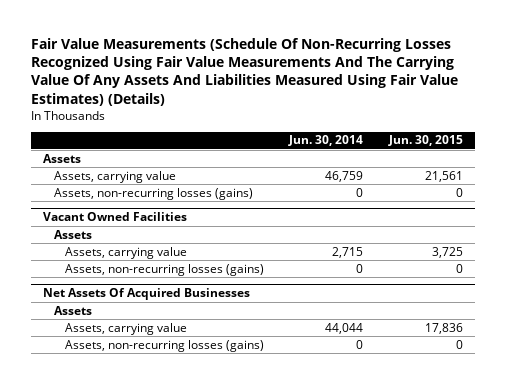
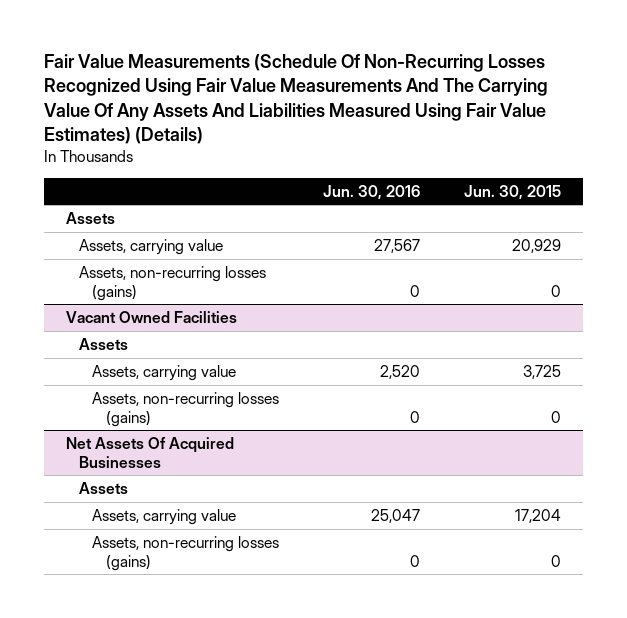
- | Jun. 30, 2014 | Jun. 30, 2015
+ | Jun. 30, 2016 | Jun. 30, 2015
- Assets, carrying value | 46,759 | 21,561
+ Assets, carrying value | 27,567 | 20,929
@ Net Assets Of Acquired Businesses
- Assets, carrying value | 44,044 | 17,836
+ Assets, carrying value | 25,047 | 17,204

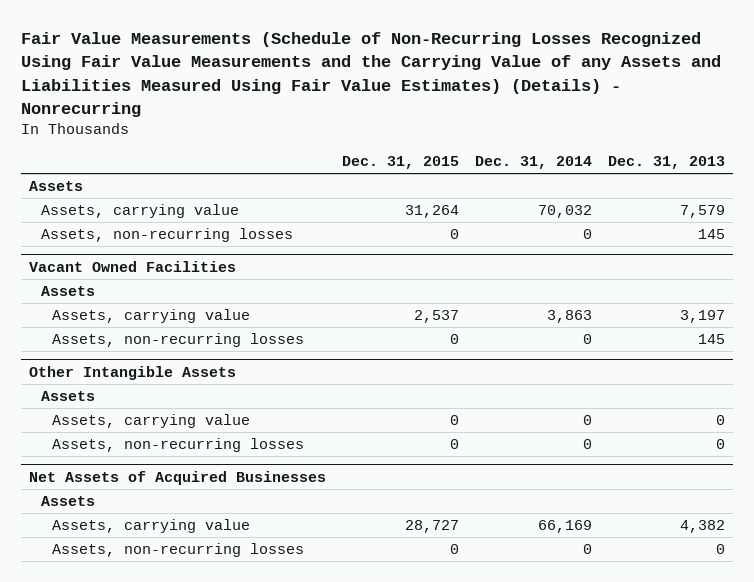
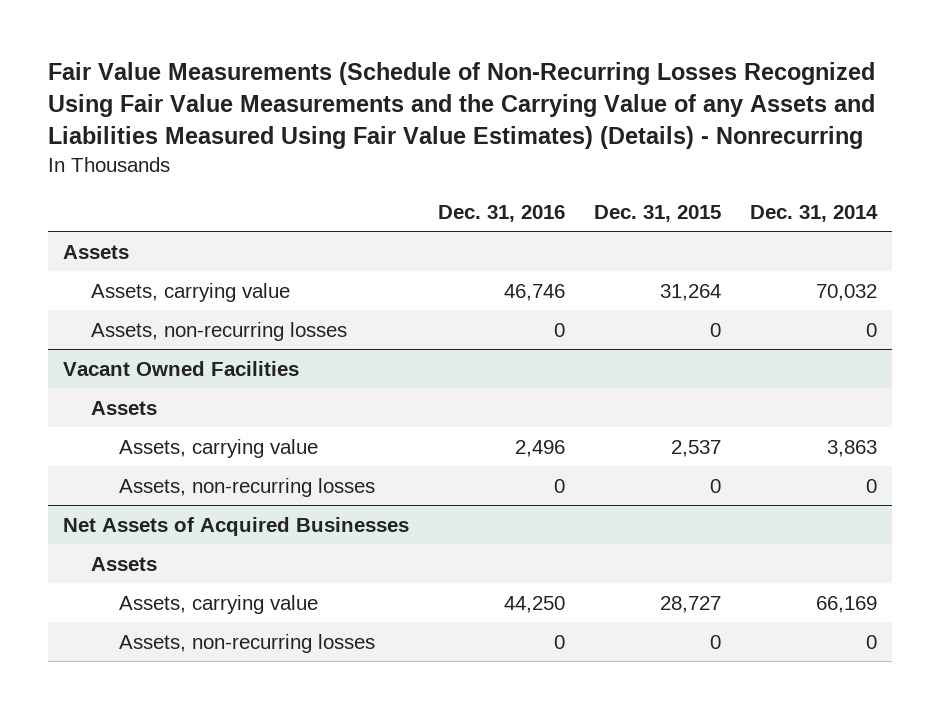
- | Dec. 31, 2015 | Dec. 31, 2014 | Dec. 31, 2013
+ | Dec. 31, 2016 | Dec. 31, 2015 | Dec. 31, 2014
- Other Intangible Assets
- Assets
- Assets, carrying value | 0 | 0 | 0
- Assets, non-recurring losses | 0 | 0 | 0

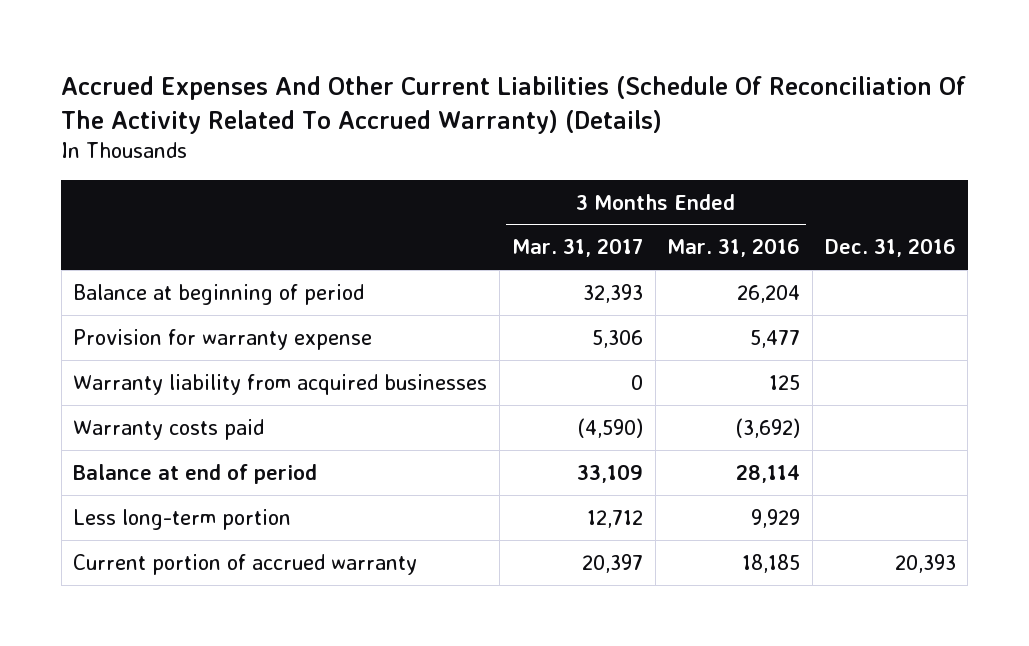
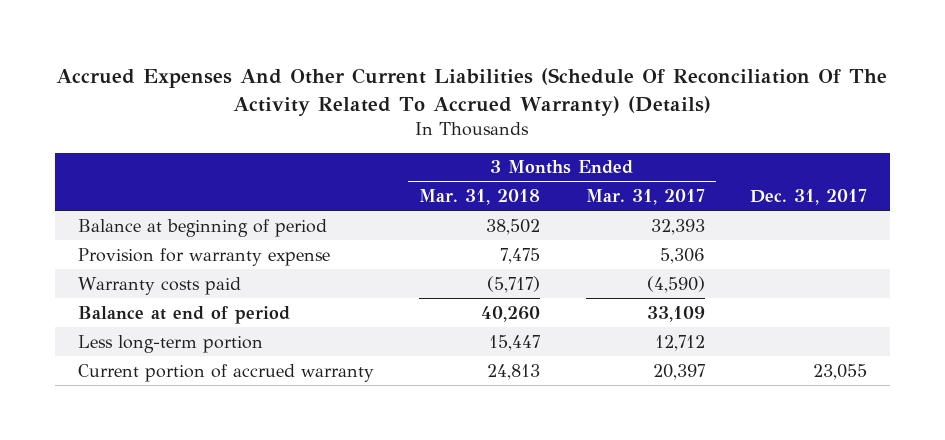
- | 3 Months Ended Mar. 31, 2017 | 3 Months Ended Mar. 31, 2016 | Dec. 31, 2016
+ | 3 Months Ended Mar. 31, 2018 | 3 Months Ended Mar. 31, 2017 | Dec. 31, 2017
- Warranty liability from acquired businesses | 0 | 125 |

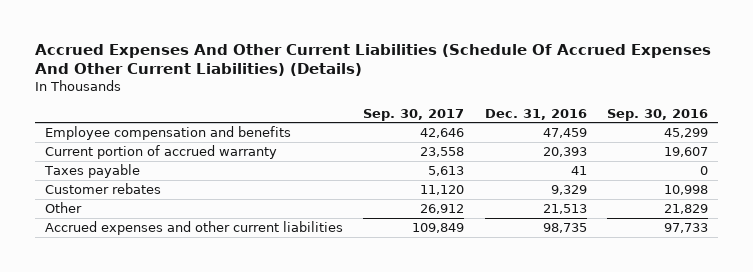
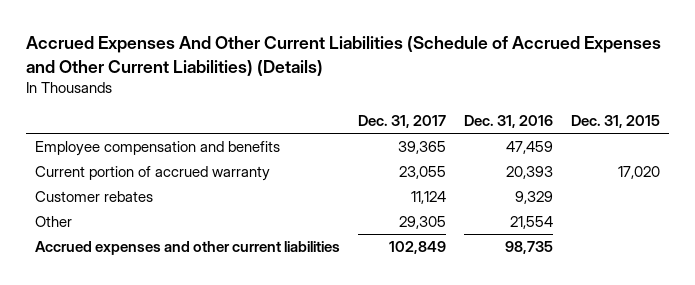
- Accrued Expenses And Other Current Liabilities (Schedule Of Accrued Expenses And Other Current Liabilities) (Details)
+ Accrued Expenses And Other Current Liabilities (Schedule of Accrued Expenses and Other Current Liabilities) (Details)
- | Sep. 30, 2017 | Dec. 31, 2016 | Sep. 30, 2016
+ | Dec. 31, 2017 | Dec. 31, 2016 | Dec. 31, 2015
- Taxes payable | 5,613 | 41 | 0
- Other | 26,912 | 21,513 | 21,829
+ Other | 29,305 | 21,554 |

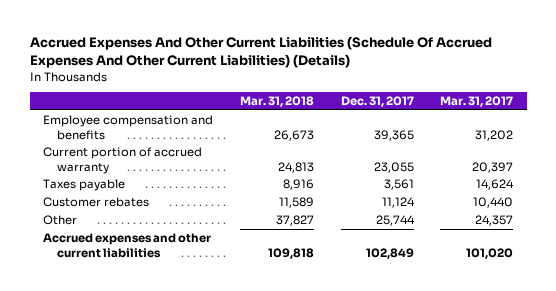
- Accrued Expenses And Other Current Liabilities (Schedule of Accrued Expenses and Other Current Liabilities) (Details)
+ Accrued Expenses And Other Current Liabilities (Schedule Of Accrued Expenses And Other Current Liabilities) (Details)
- | Dec. 31, 2017 | Dec. 31, 2016 | Dec. 31, 2015
+ | Mar. 31, 2018 | Dec. 31, 2017 | Mar. 31, 2017
+ Taxes payable | 8,916 | 3,561 | 14,624
- Other | 29,305 | 21,554 |
+ Other | 37,827 | 25,744 | 24,357

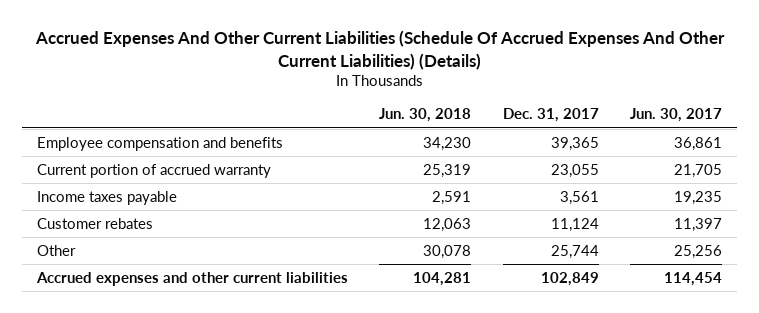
- | Mar. 31, 2018 | Dec. 31, 2017 | Mar. 31, 2017
+ | Jun. 30, 2018 | Dec. 31, 2017 | Jun. 30, 2017
- Taxes payable | 8,916 | 3,561 | 14,624
+ Income taxes payable | 2,591 | 3,561 | 19,235

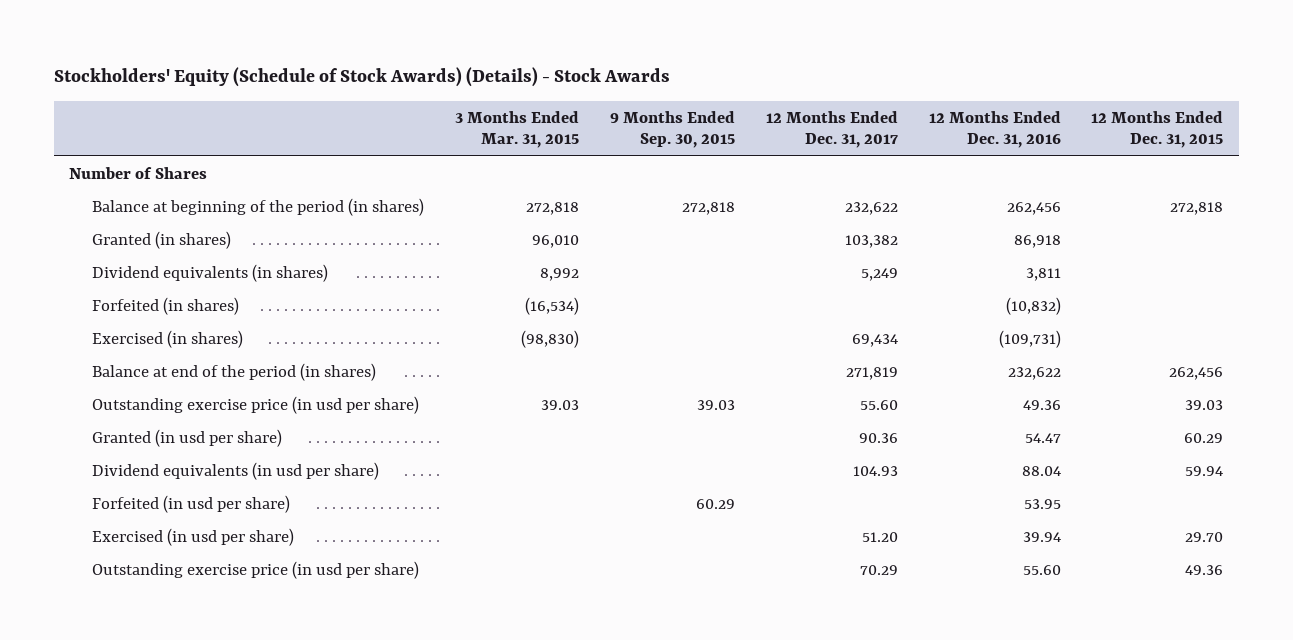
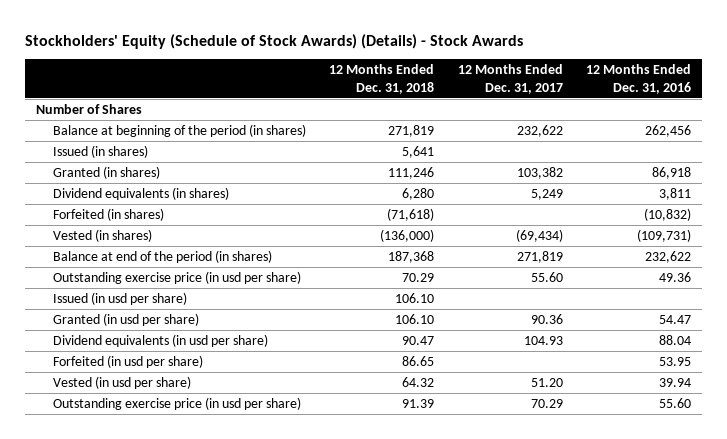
- | 3 Months Ended Mar. 31, 2015 | 9 Months Ended Sep. 30, 2015 | 12 Months Ended Dec. 31, 2017 | 12 Months Ended Dec. 31, 2016 | 12 Months Ended Dec. 31, 2015
+ | 12 Months Ended Dec. 31, 2018 | 12 Months Ended Dec. 31, 2017 | 12 Months Ended Dec. 31, 2016
+ Issued (in shares) | 5,641 | |
- Exercised (in shares) | (98,830) | | 69,434 | (109,731) |
+ Vested (in shares) | (136,000) | (69,434) | (109,731)
+ Issued (in usd per share) | 106.10 | |
- Exercised (in usd per share) | | | 51.20 | 39.94 | 29.70
+ Vested (in usd per share) | 64.32 | 51.20 | 39.94

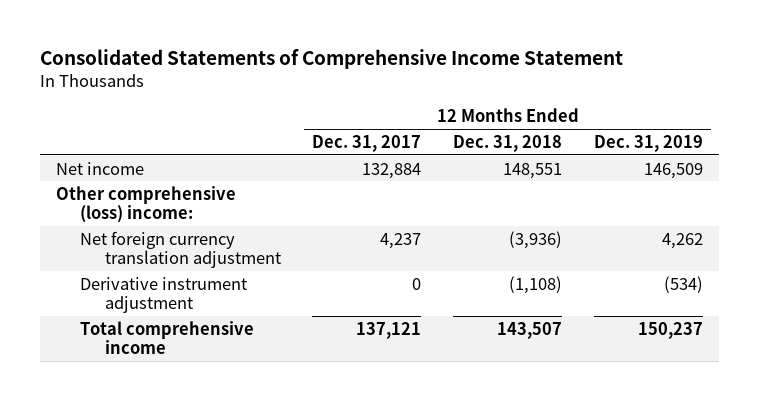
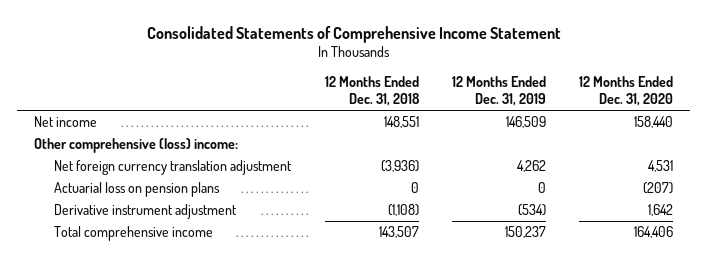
- | 12 Months Ended Dec. 31, 2017 | 12 Months Ended Dec. 31, 2018 | 12 Months Ended Dec. 31, 2019
+ | 12 Months Ended Dec. 31, 2018 | 12 Months Ended Dec. 31, 2019 | 12 Months Ended Dec. 31, 2020
+ Actuarial loss on pension plans | 0 | 0 | (207)

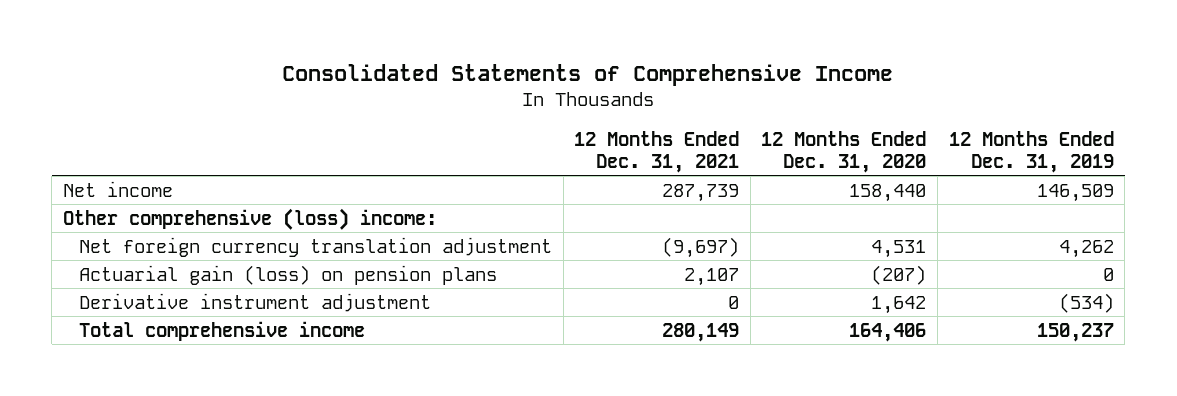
- Consolidated Statements of Comprehensive Income Statement
+ Consolidated Statements of Comprehensive Income
- | 12 Months Ended Dec. 31, 2018 | 12 Months Ended Dec. 31, 2019 | 12 Months Ended Dec. 31, 2020
+ | 12 Months Ended Dec. 31, 2021 | 12 Months Ended Dec. 31, 2020 | 12 Months Ended Dec. 31, 2019
- Actuarial loss on pension plans | 0 | 0 | (207)
+ Actuarial gain (loss) on pension plans | 2,107 | (207) | 0

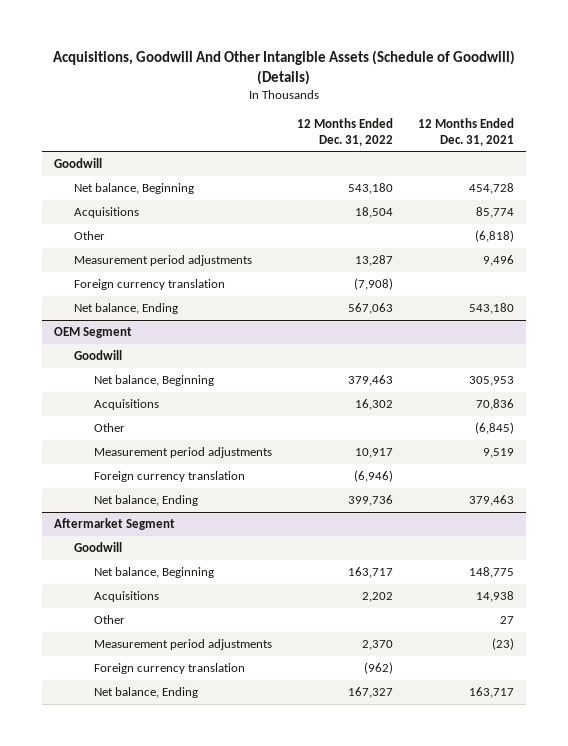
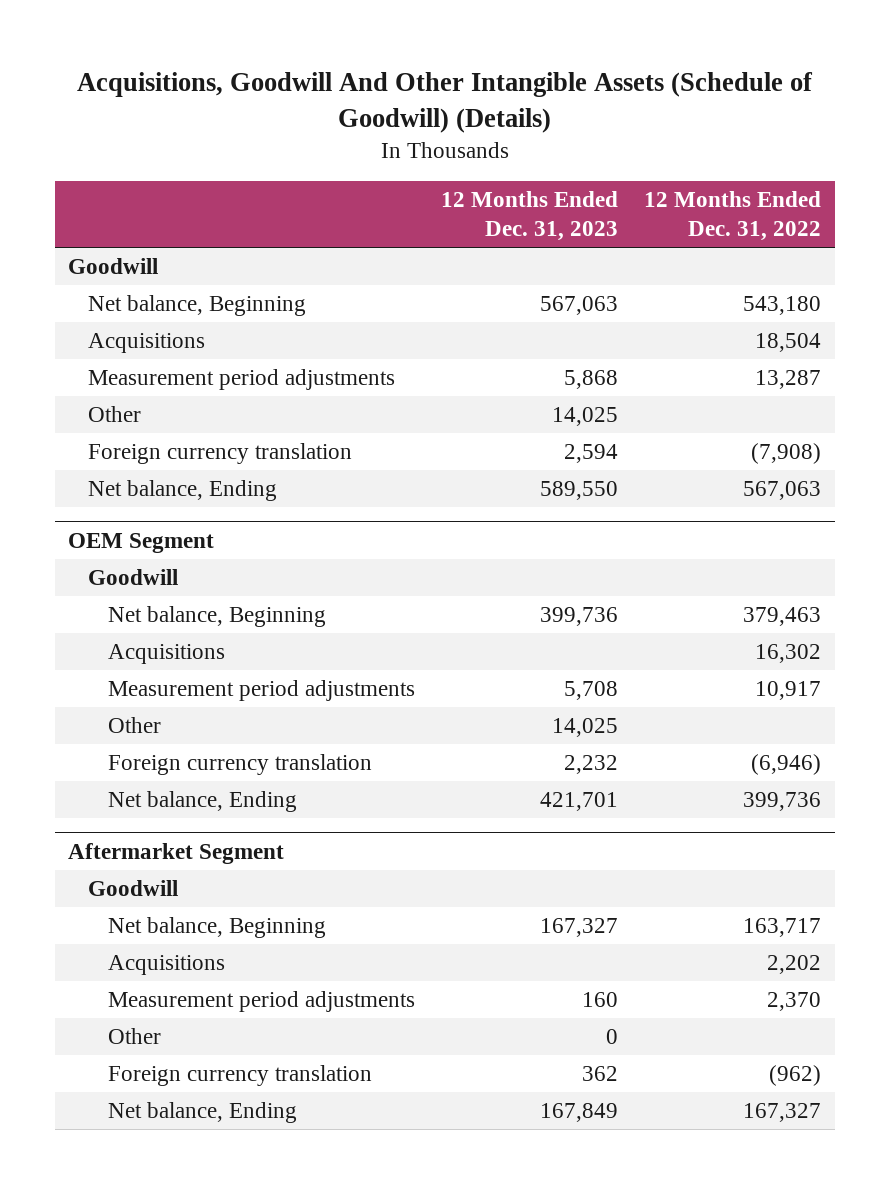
- | 12 Months Ended Dec. 31, 2022 | 12 Months Ended Dec. 31, 2021
+ | 12 Months Ended Dec. 31, 2023 | 12 Months Ended Dec. 31, 2022
moved down: Other | 14,025 |
@ OEM Segment
moved down: Other | 14,025 |
@ Aftermarket Segment
moved down: Other | 0 |

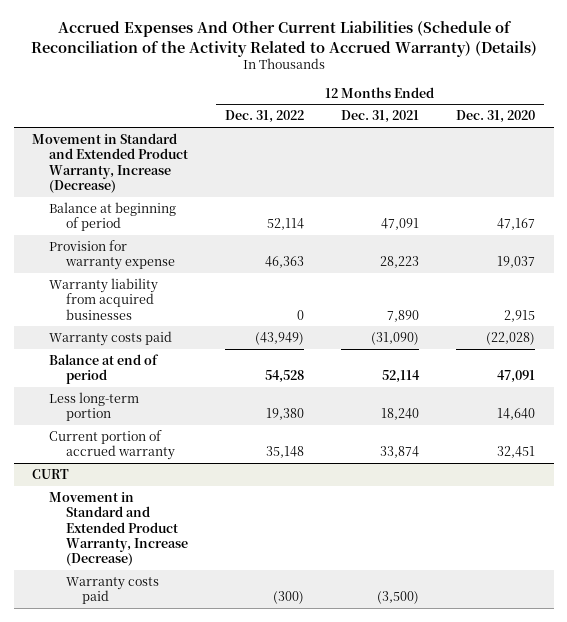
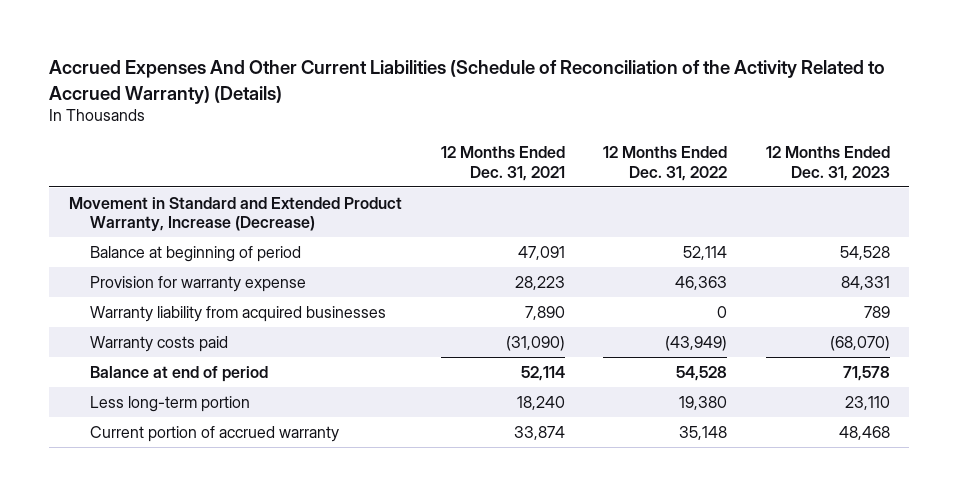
- | 12 Months Ended Dec. 31, 2022 | 12 Months Ended Dec. 31, 2021 | 12 Months Ended Dec. 31, 2020
+ | 12 Months Ended Dec. 31, 2021 | 12 Months Ended Dec. 31, 2022 | 12 Months Ended Dec. 31, 2023
- CURT
- Movement in Standard and Extended Product Warranty, Increase (Decrease)
- Warranty costs paid | (300) | (3,500) |

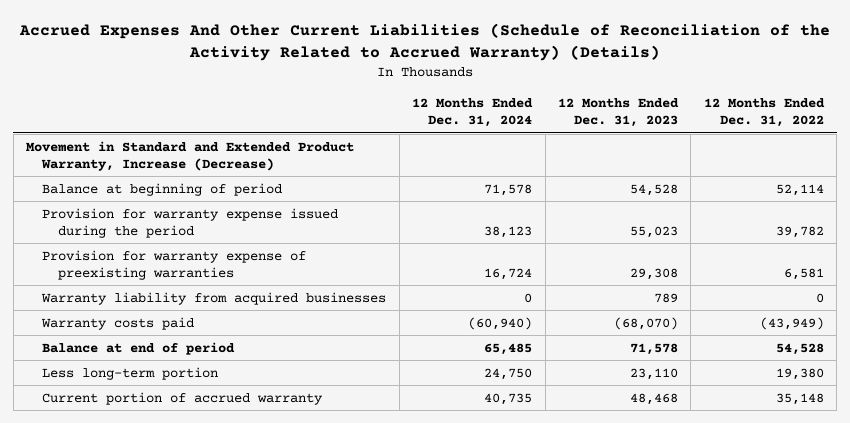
- | 12 Months Ended Dec. 31, 2021 | 12 Months Ended Dec. 31, 2022 | 12 Months Ended Dec. 31, 2023
+ | 12 Months Ended Dec. 31, 2024 | 12 Months Ended Dec. 31, 2023 | 12 Months Ended Dec. 31, 2022
- Provision for warranty expense | 28,223 | 46,363 | 84,331
+ Provision for warranty expense issued during the period | 38,123 | 55,023 | 39,782
+ Provision for warranty expense of preexisting warranties | 16,724 | 29,308 | 6,581

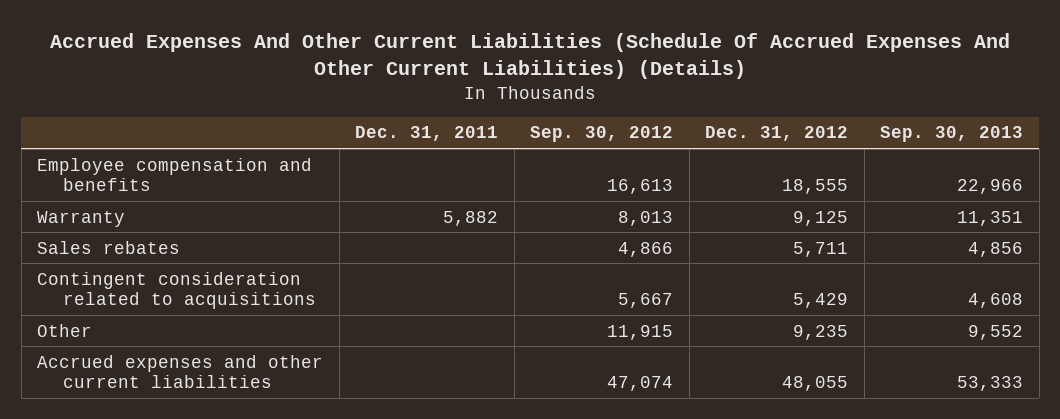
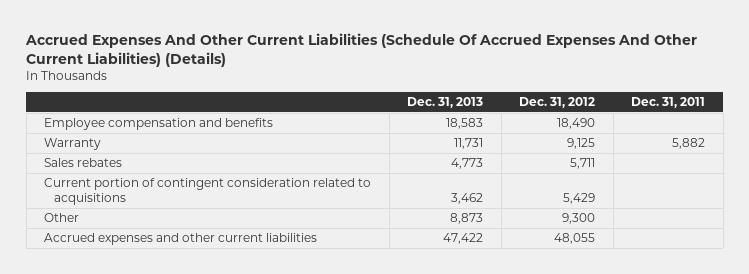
- | Dec. 31, 2011 | Sep. 30, 2012 | Dec. 31, 2012 | Sep. 30, 2013
+ | Dec. 31, 2013 | Dec. 31, 2012 | Dec. 31, 2011
- Employee compensation and benefits | | 16,613 | 18,555 | 22,966
+ Employee compensation and benefits | 18,583 | 18,490 |
- Contingent consideration related to acquisitions | | 5,667 | 5,429 | 4,608
- Other | | 11,915 | 9,235 | 9,552
+ Current portion of contingent consideration related to acquisitions | 3,462 | 5,429 |
+ Other | 8,873 | 9,300 |

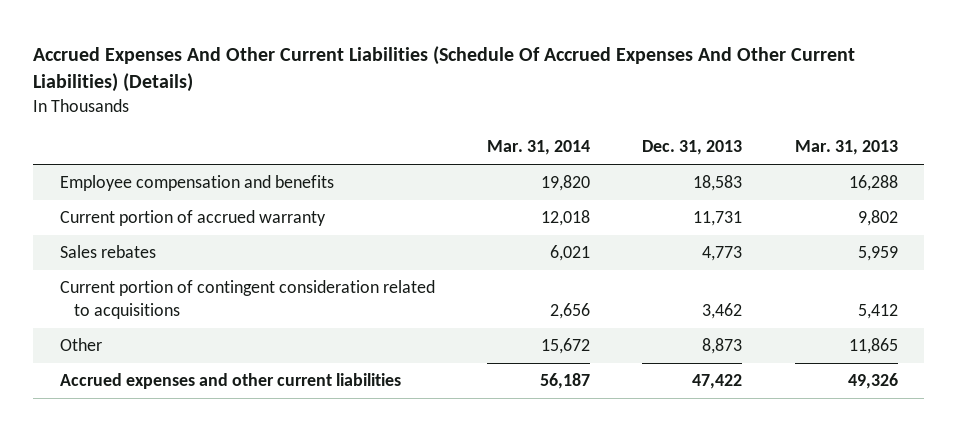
- | Dec. 31, 2013 | Dec. 31, 2012 | Dec. 31, 2011
+ | Mar. 31, 2014 | Dec. 31, 2013 | Mar. 31, 2013
- Warranty | 11,731 | 9,125 | 5,882
+ Current portion of accrued warranty | 12,018 | 11,731 | 9,802

